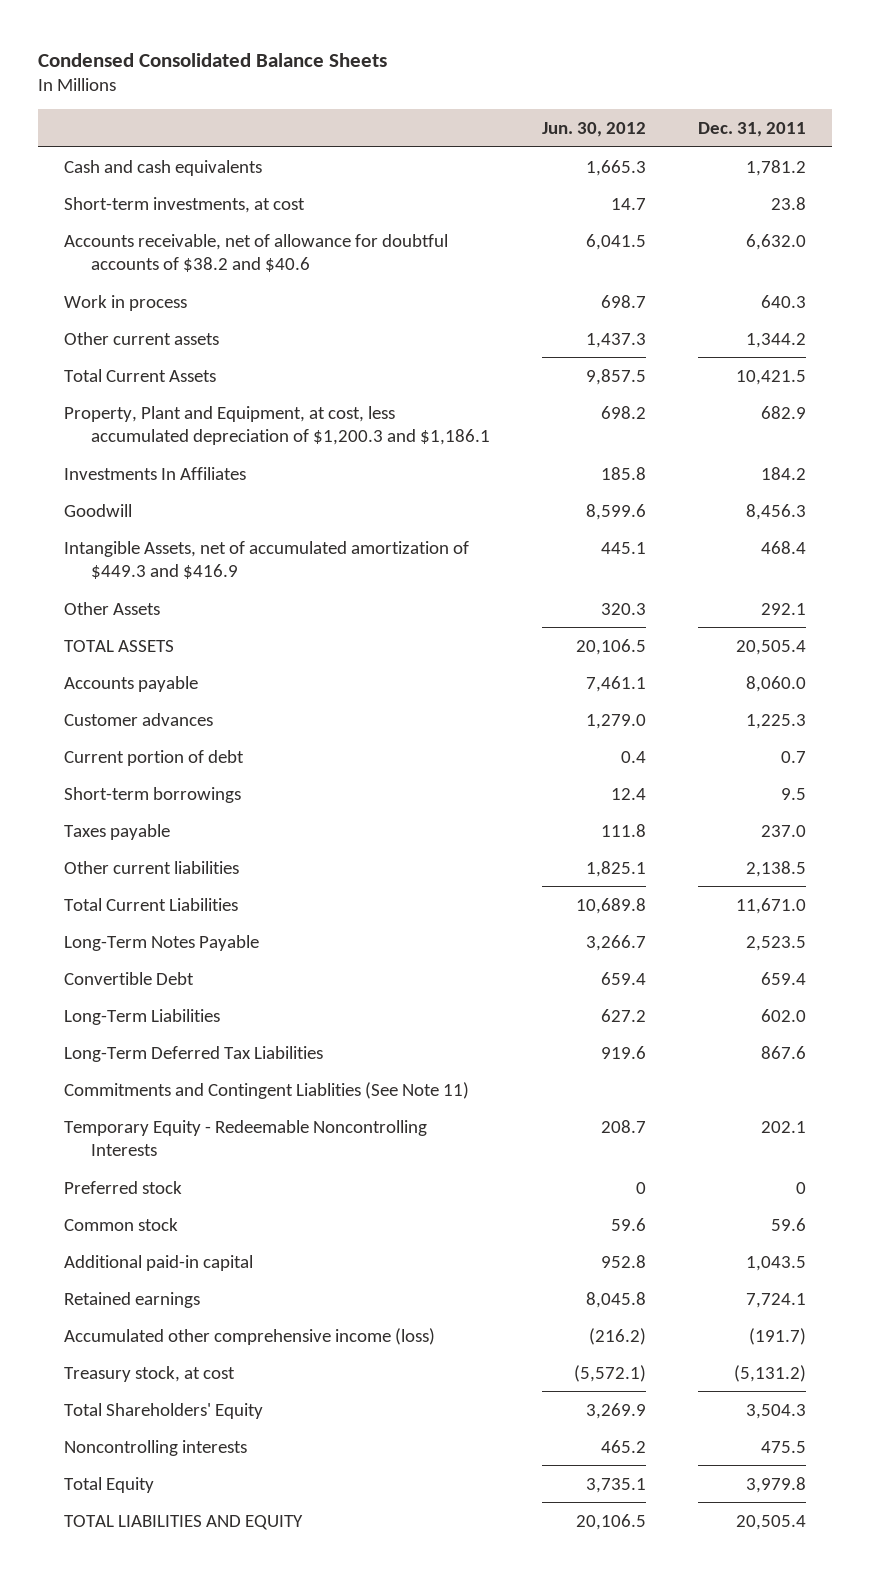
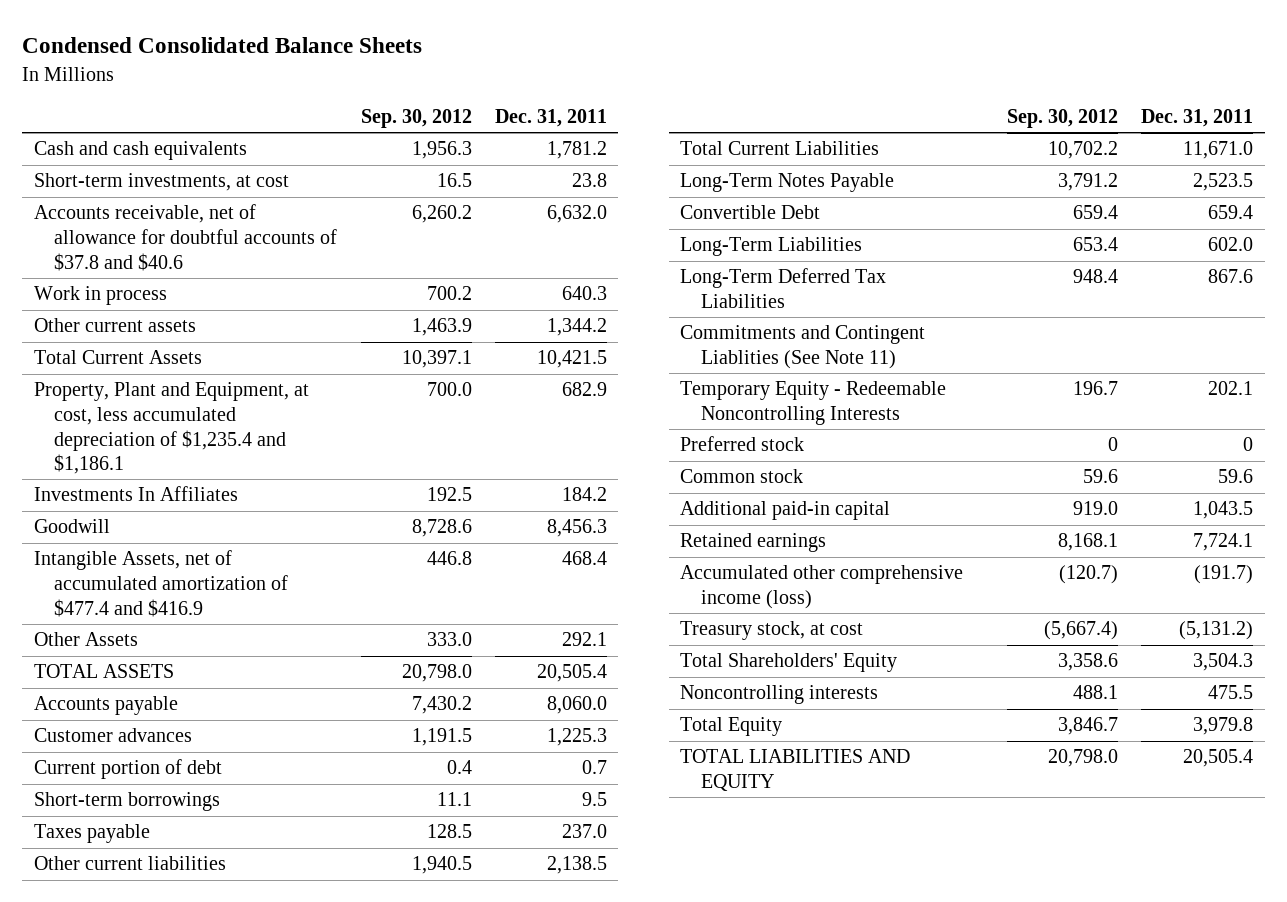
- | Jun. 30, 2012 | Dec. 31, 2011
+ | Sep. 30, 2012 | Dec. 31, 2011
- Accounts receivable, net of allowance for doubtful accounts of $38.2 and $40.6 | 6,041.5 | 6,632.0
+ Accounts receivable, net of allowance for doubtful accounts of $37.8 and $40.6 | 6,260.2 | 6,632.0
- Property, Plant and Equipment, at cost, less accumulated depreciation of $1,200.3 and $1,186.1 | 698.2 | 682.9
+ Property, Plant and Equipment, at cost, less accumulated depreciation of $1,235.4 and $1,186.1 | 700.0 | 682.9
- Intangible Assets, net of accumulated amortization of $449.3 and $416.9 | 445.1 | 468.4
+ Intangible Assets, net of accumulated amortization of $477.4 and $416.9 | 446.8 | 468.4

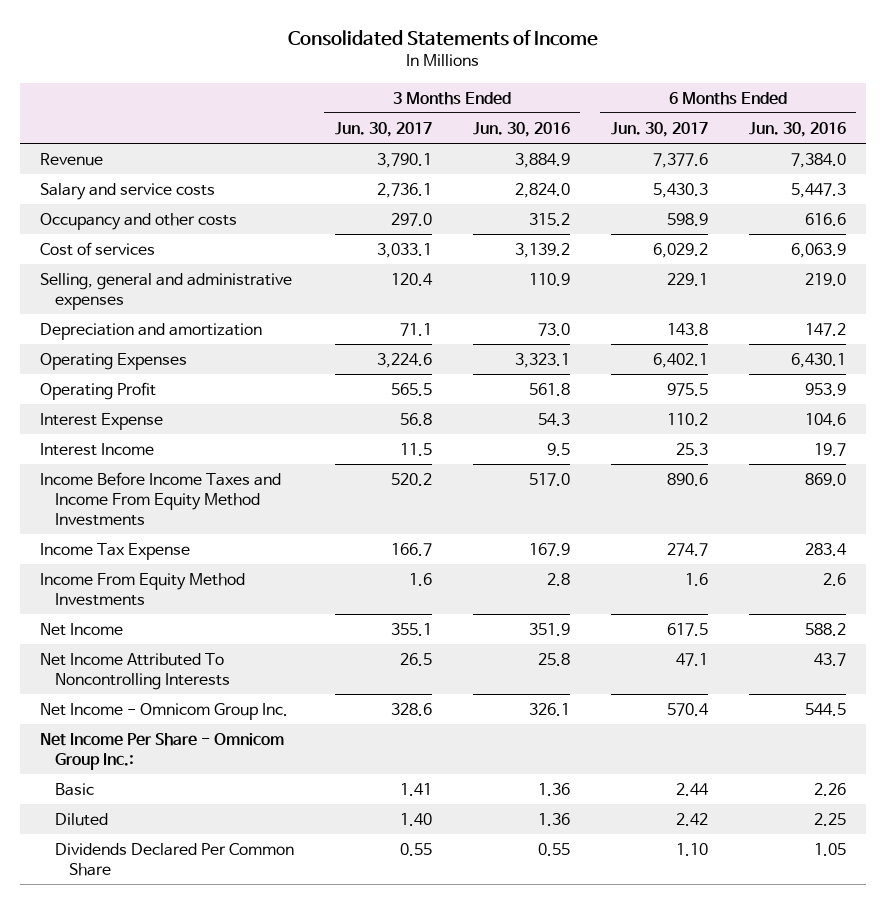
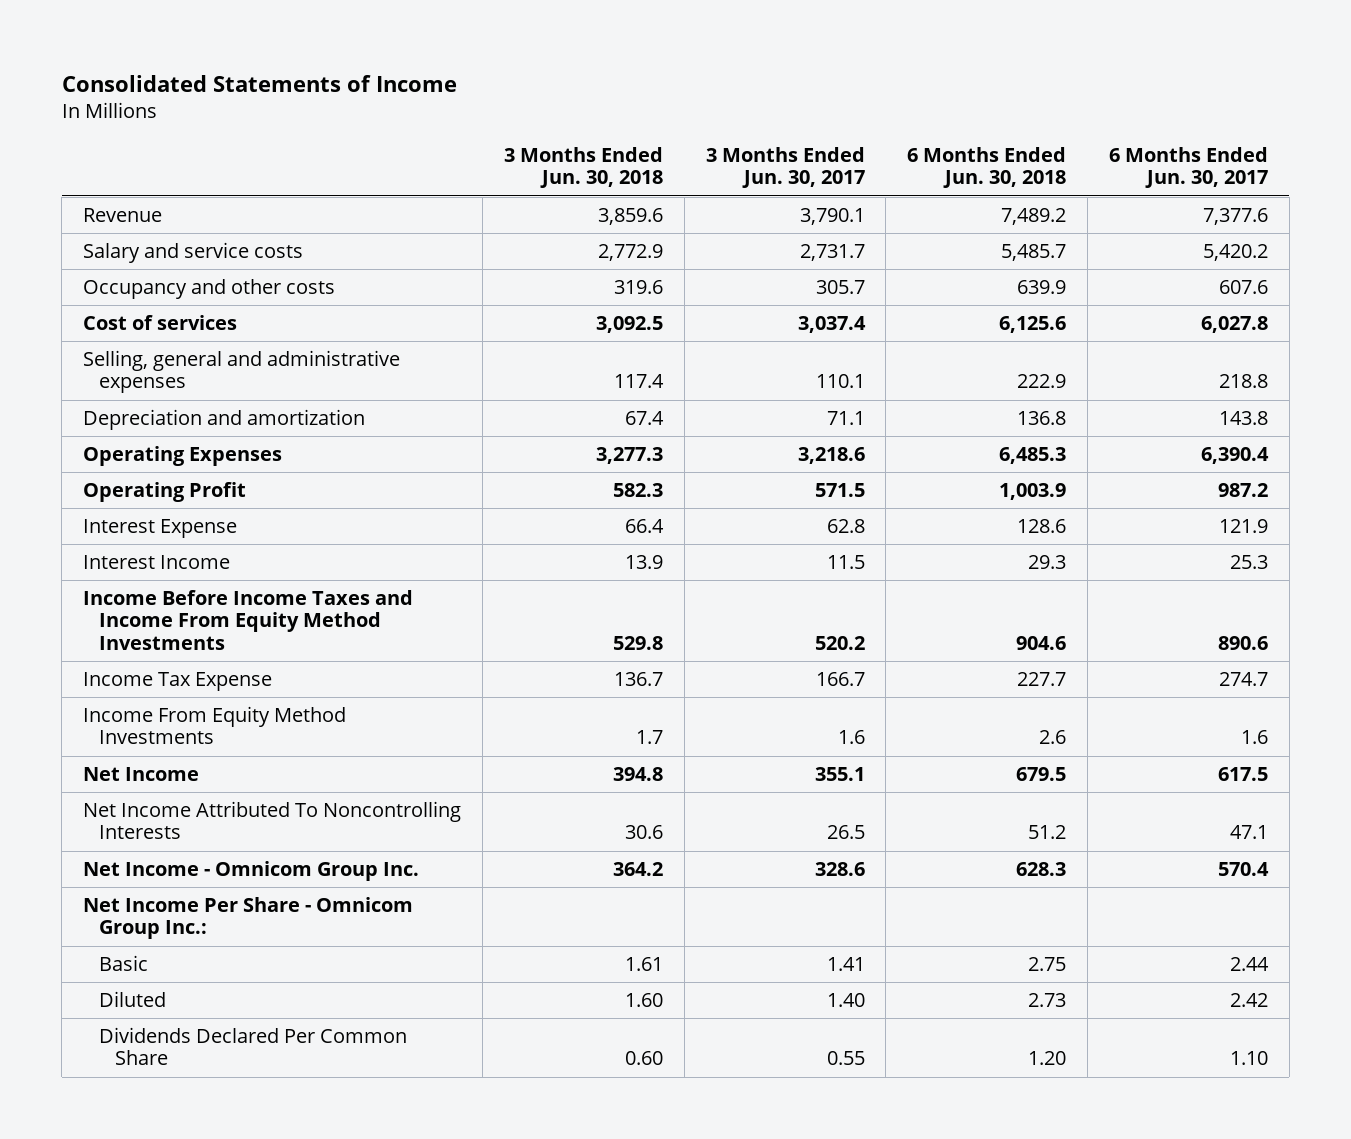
- | 3 Months Ended Jun. 30, 2017 | 3 Months Ended Jun. 30, 2016 | 6 Months Ended Jun. 30, 2017 | 6 Months Ended Jun. 30, 2016
+ | 3 Months Ended Jun. 30, 2018 | 3 Months Ended Jun. 30, 2017 | 6 Months Ended Jun. 30, 2018 | 6 Months Ended Jun. 30, 2017
- Salary and service costs | 2,736.1 | 2,824.0 | 5,430.3 | 5,447.3
- Occupancy and other costs | 297.0 | 315.2 | 598.9 | 616.6
- Cost of services | 3,033.1 | 3,139.2 | 6,029.2 | 6,063.9
- Selling, general and administrative expenses | 120.4 | 110.9 | 229.1 | 219.0
+ Salary and service costs | 2,772.9 | 2,731.7 | 5,485.7 | 5,420.2
+ Occupancy and other costs | 319.6 | 305.7 | 639.9 | 607.6
+ Cost of services | 3,092.5 | 3,037.4 | 6,125.6 | 6,027.8
+ Selling, general and administrative expenses | 117.4 | 110.1 | 222.9 | 218.8
- Operating Expenses | 3,224.6 | 3,323.1 | 6,402.1 | 6,430.1
- Operating Profit | 565.5 | 561.8 | 975.5 | 953.9
- Interest Expense | 56.8 | 54.3 | 110.2 | 104.6
+ Operating Expenses | 3,277.3 | 3,218.6 | 6,485.3 | 6,390.4
+ Operating Profit | 582.3 | 571.5 | 1,003.9 | 987.2
+ Interest Expense | 66.4 | 62.8 | 128.6 | 121.9

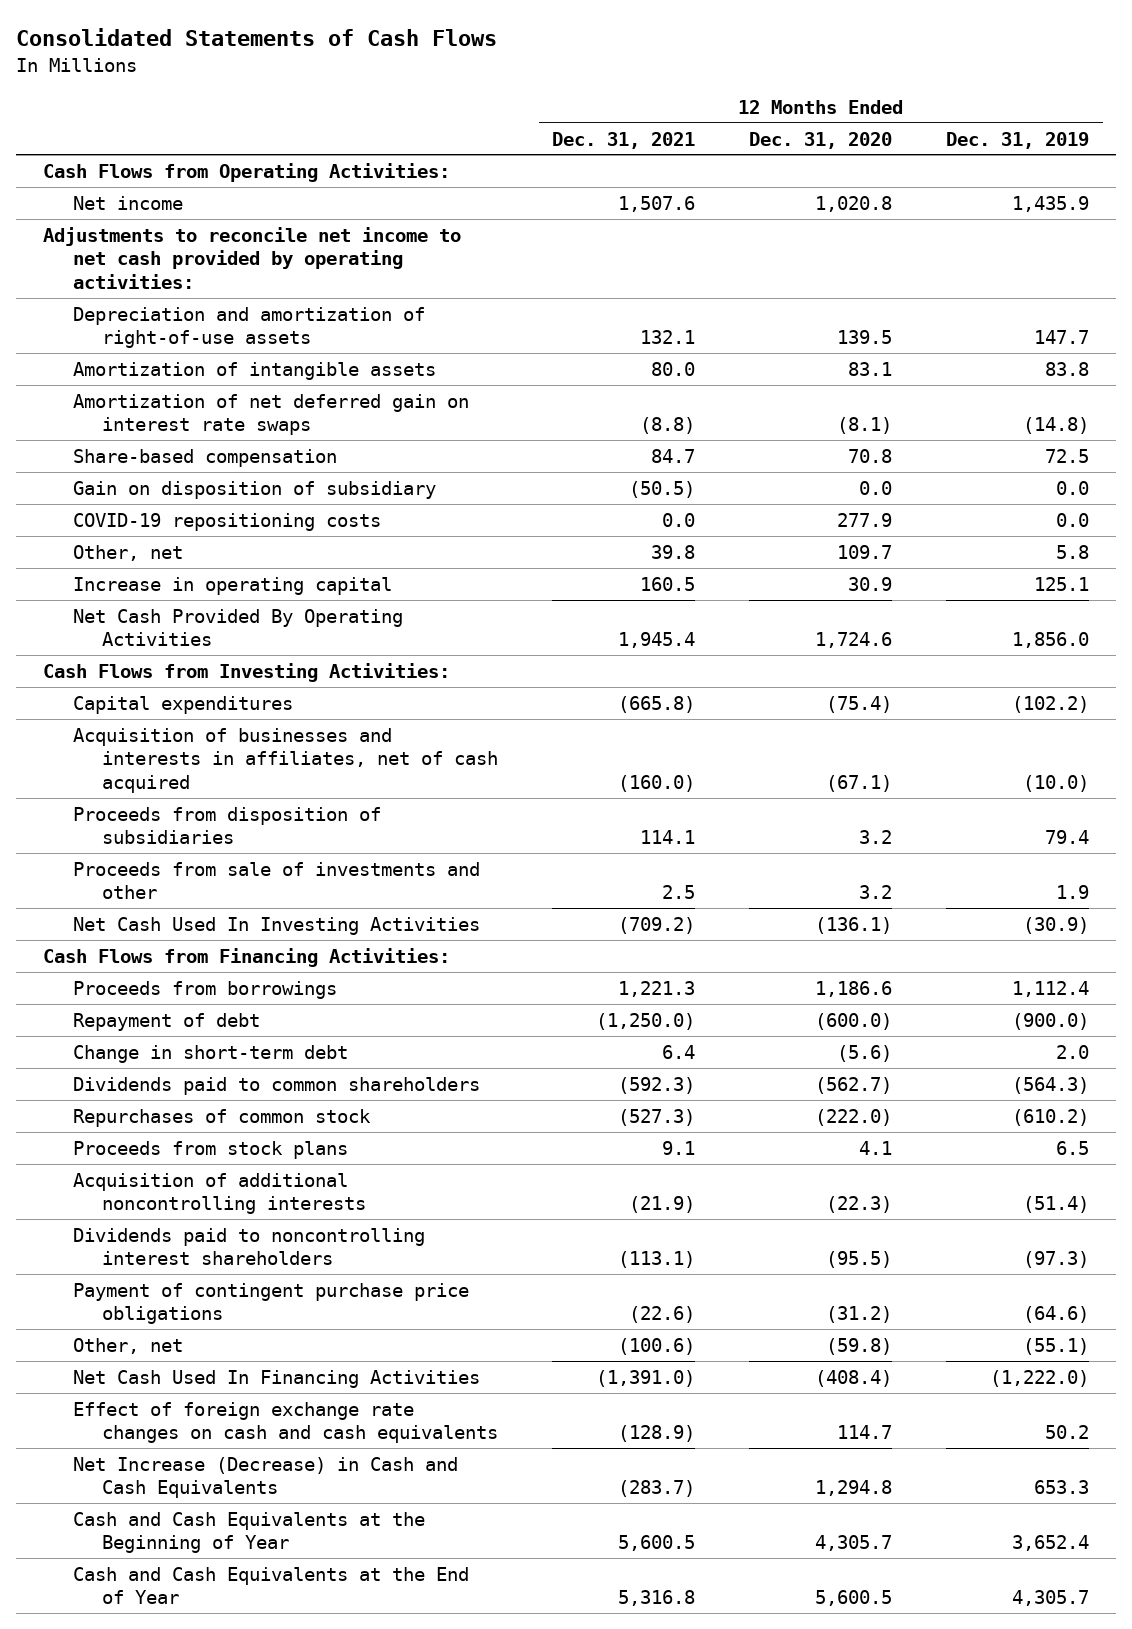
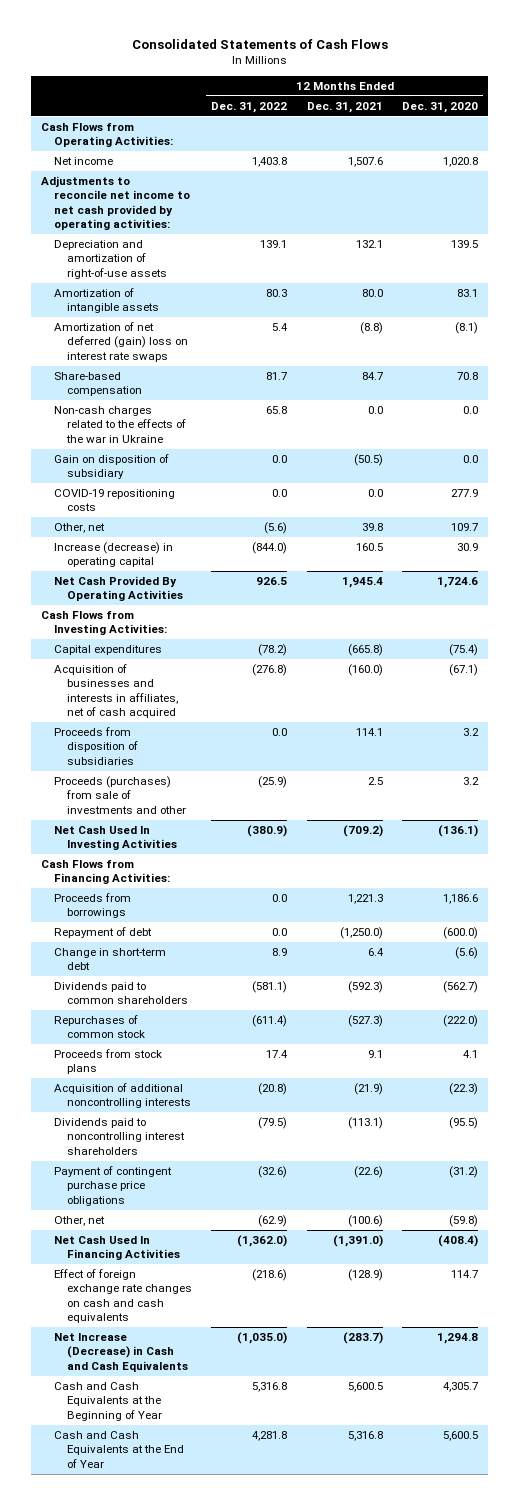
- | 12 Months Ended Dec. 31, 2021 | 12 Months Ended Dec. 31, 2020 | 12 Months Ended Dec. 31, 2019
+ | 12 Months Ended Dec. 31, 2022 | 12 Months Ended Dec. 31, 2021 | 12 Months Ended Dec. 31, 2020
- Amortization of net deferred gain on interest rate swaps | (8.8) | (8.1) | (14.8)
+ Amortization of net deferred (gain) loss on interest rate swaps | 5.4 | (8.8) | (8.1)
+ Non-cash charges related to the effects of the war in Ukraine | 65.8 | 0.0 | 0.0
- Increase in operating capital | 160.5 | 30.9 | 125.1
+ Increase (decrease) in operating capital | (844.0) | 160.5 | 30.9
- Proceeds from sale of investments and other | 2.5 | 3.2 | 1.9
+ Proceeds (purchases) from sale of investments and other | (25.9) | 2.5 | 3.2

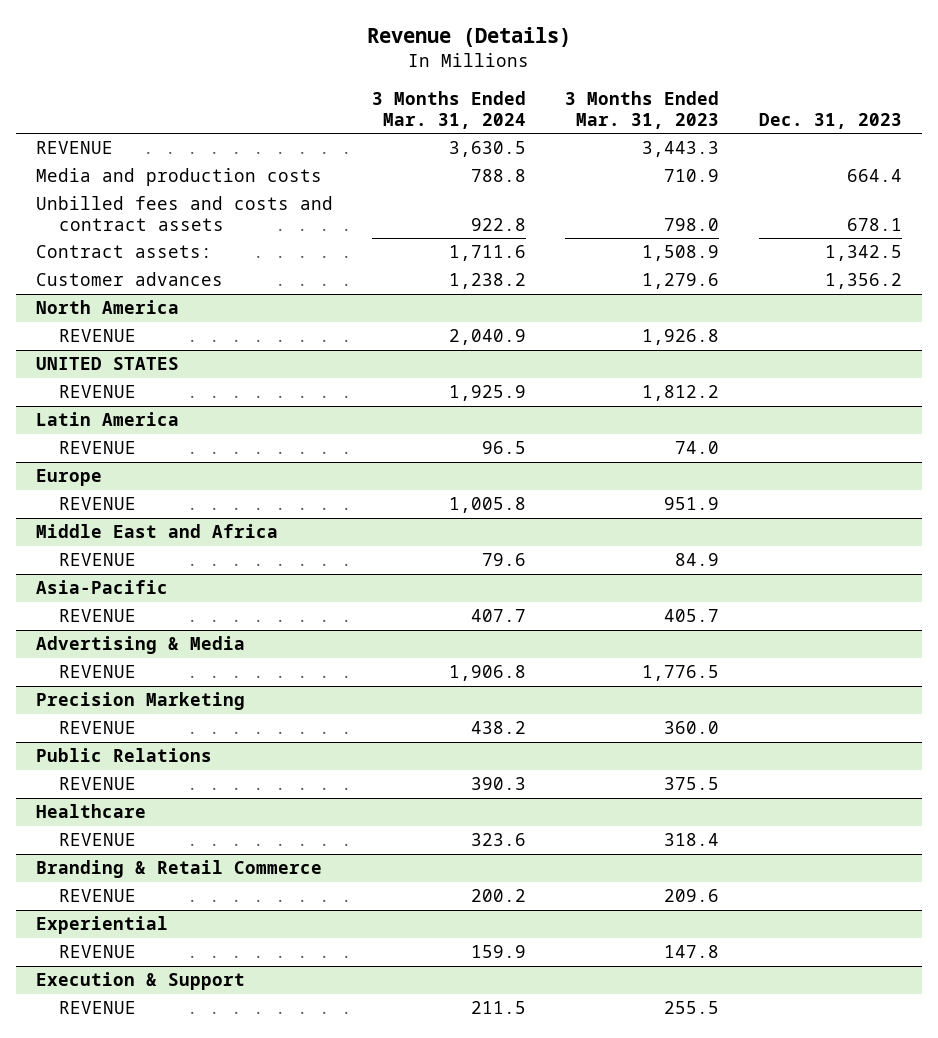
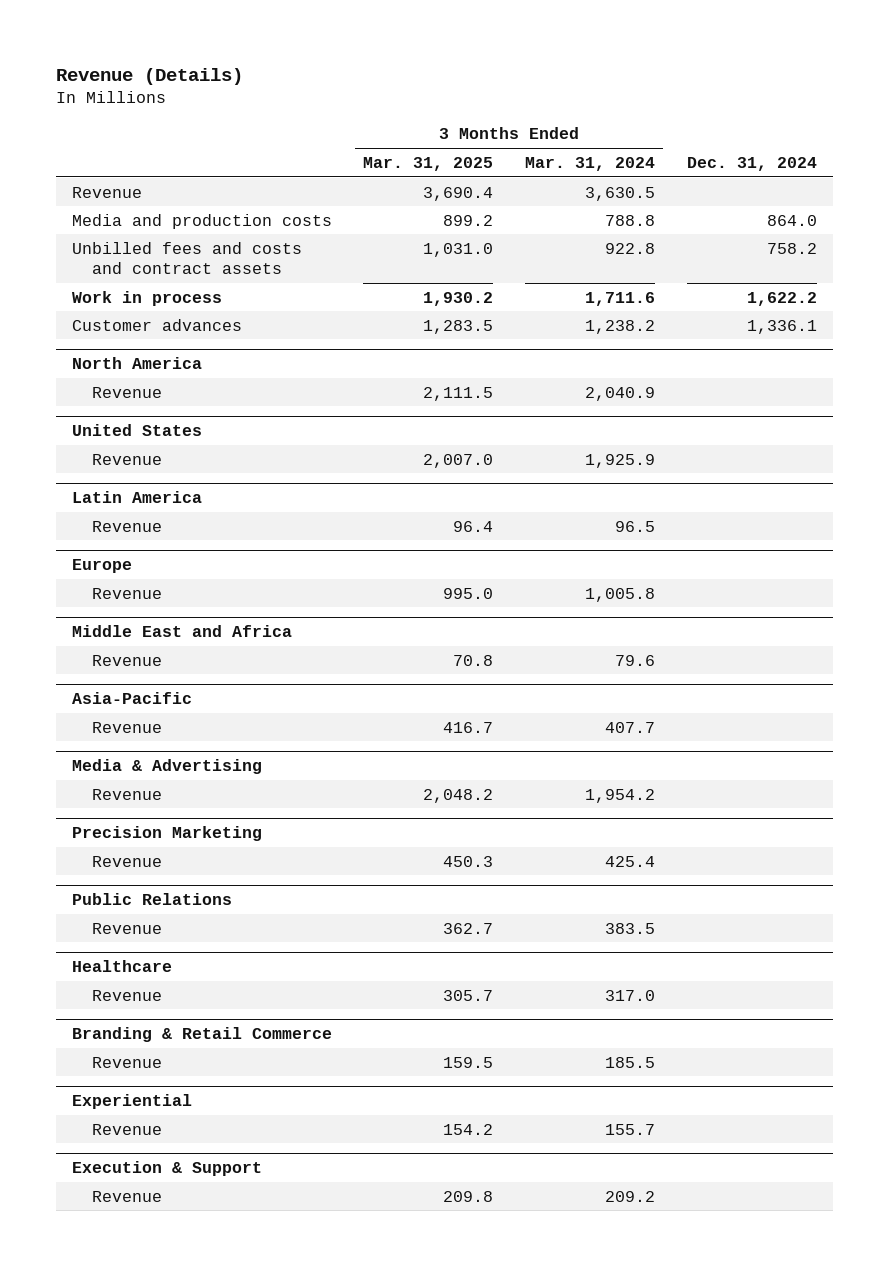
- | 3 Months Ended Mar. 31, 2024 | 3 Months Ended Mar. 31, 2023 | Dec. 31, 2023
+ | 3 Months Ended Mar. 31, 2025 | 3 Months Ended Mar. 31, 2024 | Dec. 31, 2024
- REVENUE | 3,630.5 | 3,443.3 |
+ Revenue | 3,690.4 | 3,630.5 |
- Contract assets: | 1,711.6 | 1,508.9 | 1,342.5
+ Work in process | 1,930.2 | 1,711.6 | 1,622.2
@ North America
- REVENUE | 2,040.9 | 1,926.8 |
- UNITED STATES
- REVENUE | 1,925.9 | 1,812.2 |
@ North America
+ Revenue | 2,111.5 | 2,040.9 |
+ United States
+ Revenue | 2,007.0 | 1,925.9 |
@ Latin America
- REVENUE | 96.5 | 74.0 |
+ Revenue | 96.4 | 96.5 |
@ Europe
- REVENUE | 1,005.8 | 951.9 |
+ Revenue | 995.0 | 1,005.8 |
@ Middle East and Africa
- REVENUE | 79.6 | 84.9 |
+ Revenue | 70.8 | 79.6 |
@ Asia-Pacific
- REVENUE | 407.7 | 405.7 |
- Advertising & Media
- REVENUE | 1,906.8 | 1,776.5 |
@ Asia-Pacific
+ Revenue | 416.7 | 407.7 |
+ Media & Advertising
+ Revenue | 2,048.2 | 1,954.2 |
@ Precision Marketing
- REVENUE | 438.2 | 360.0 |
+ Revenue | 450.3 | 425.4 |
@ Public Relations
- REVENUE | 390.3 | 375.5 |
+ Revenue | 362.7 | 383.5 |
@ Healthcare
- REVENUE | 323.6 | 318.4 |
+ Revenue | 305.7 | 317.0 |
@ Branding & Retail Commerce
- REVENUE | 200.2 | 209.6 |
+ Revenue | 159.5 | 185.5 |
@ Experiential
- REVENUE | 159.9 | 147.8 |
+ Revenue | 154.2 | 155.7 |
@ Execution & Support
- REVENUE | 211.5 | 255.5 |
+ Revenue | 209.8 | 209.2 |

